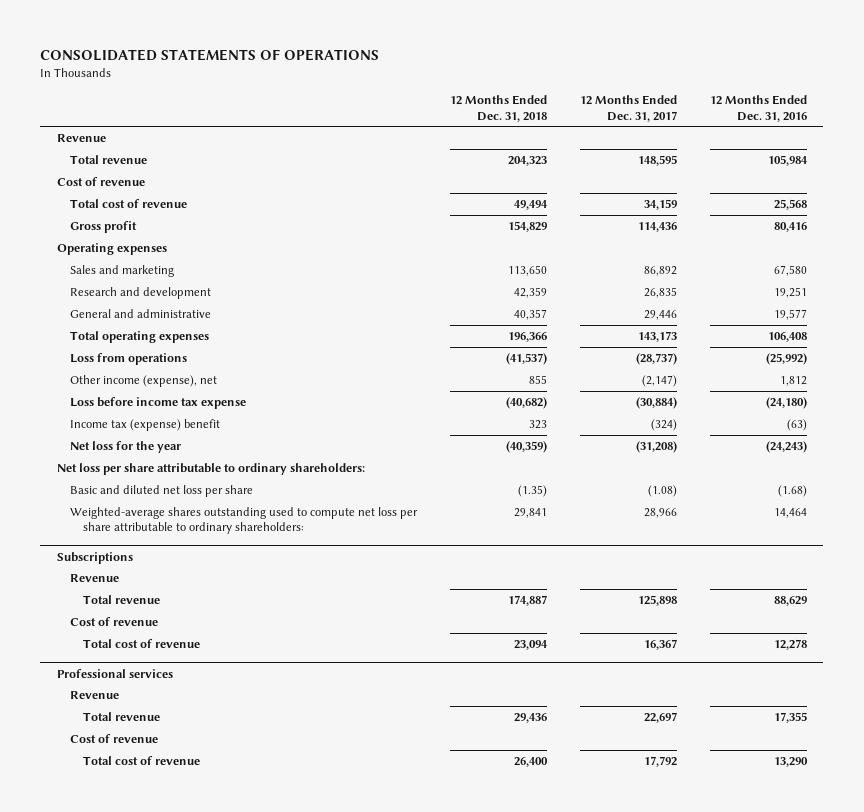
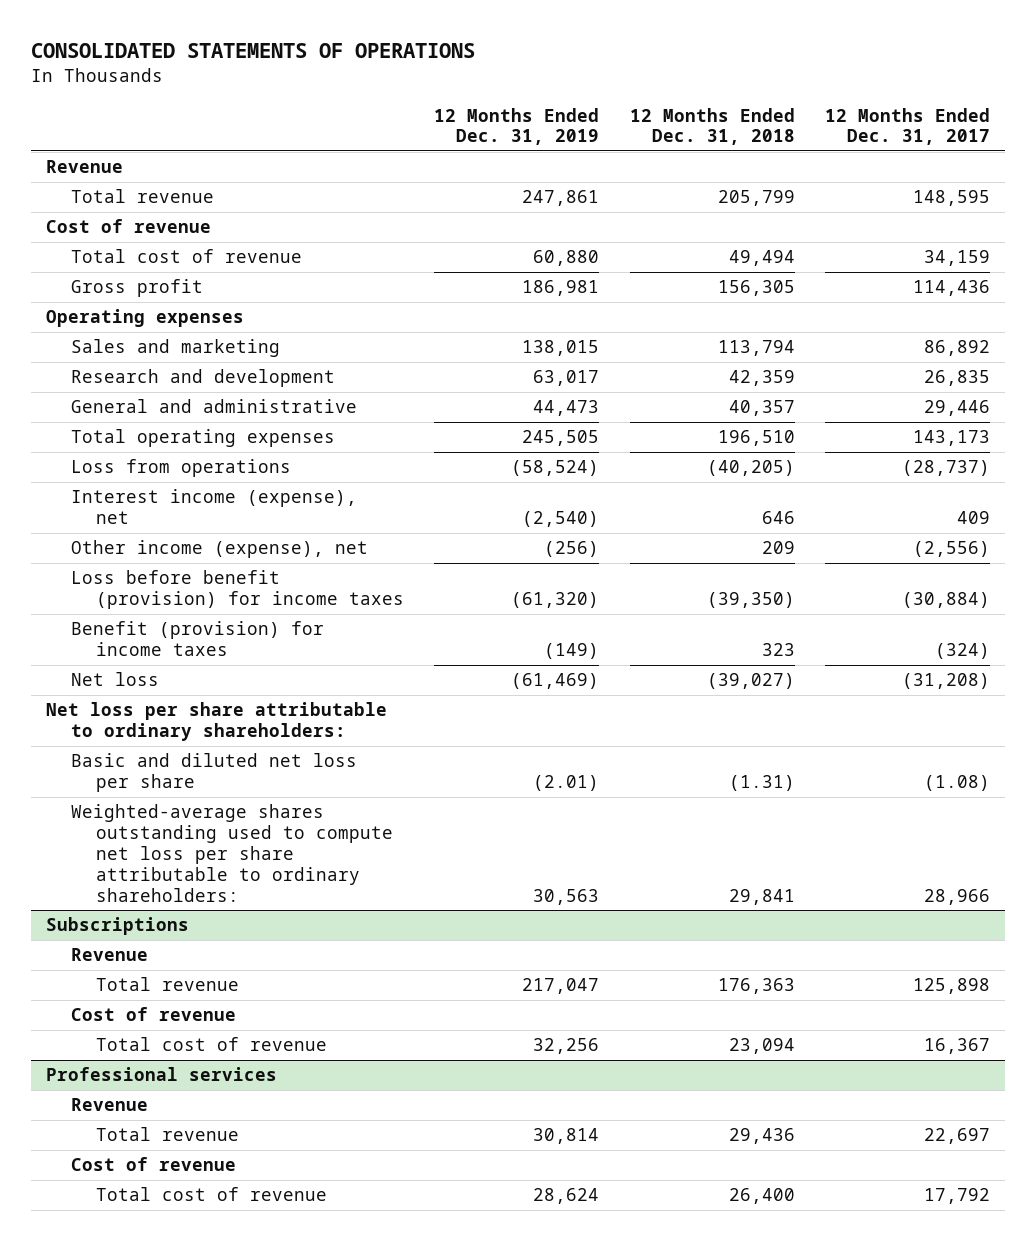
- | 12 Months Ended Dec. 31, 2018 | 12 Months Ended Dec. 31, 2017 | 12 Months Ended Dec. 31, 2016
+ | 12 Months Ended Dec. 31, 2019 | 12 Months Ended Dec. 31, 2018 | 12 Months Ended Dec. 31, 2017
- Total revenue | 204,323 | 148,595 | 105,984
+ Total revenue | 247,861 | 205,799 | 148,595
- Gross profit | 154,829 | 114,436 | 80,416
+ Gross profit | 186,981 | 156,305 | 114,436
- Sales and marketing | 113,650 | 86,892 | 67,580
+ Sales and marketing | 138,015 | 113,794 | 86,892
- Total operating expenses | 196,366 | 143,173 | 106,408
- Loss from operations | (41,537) | (28,737) | (25,992)
- Other income (expense), net | 855 | (2,147) | 1,812
- Loss before income tax expense | (40,682) | (30,884) | (24,180)
- Income tax (expense) benefit | 323 | (324) | (63)
- Net loss for the year | (40,359) | (31,208) | (24,243)
+ Total operating expenses | 245,505 | 196,510 | 143,173
+ Loss from operations | (58,524) | (40,205) | (28,737)
+ Interest income (expense), net | (2,540) | 646 | 409
+ Other income (expense), net | (256) | 209 | (2,556)
+ Loss before benefit (provision) for income taxes | (61,320) | (39,350) | (30,884)
+ Benefit (provision) for income taxes | (149) | 323 | (324)
+ Net loss | (61,469) | (39,027) | (31,208)
- Basic and diluted net loss per share | (1.35) | (1.08) | (1.68)
+ Basic and diluted net loss per share | (2.01) | (1.31) | (1.08)
@ Subscriptions
- Total revenue | 174,887 | 125,898 | 88,629
+ Total revenue | 217,047 | 176,363 | 125,898

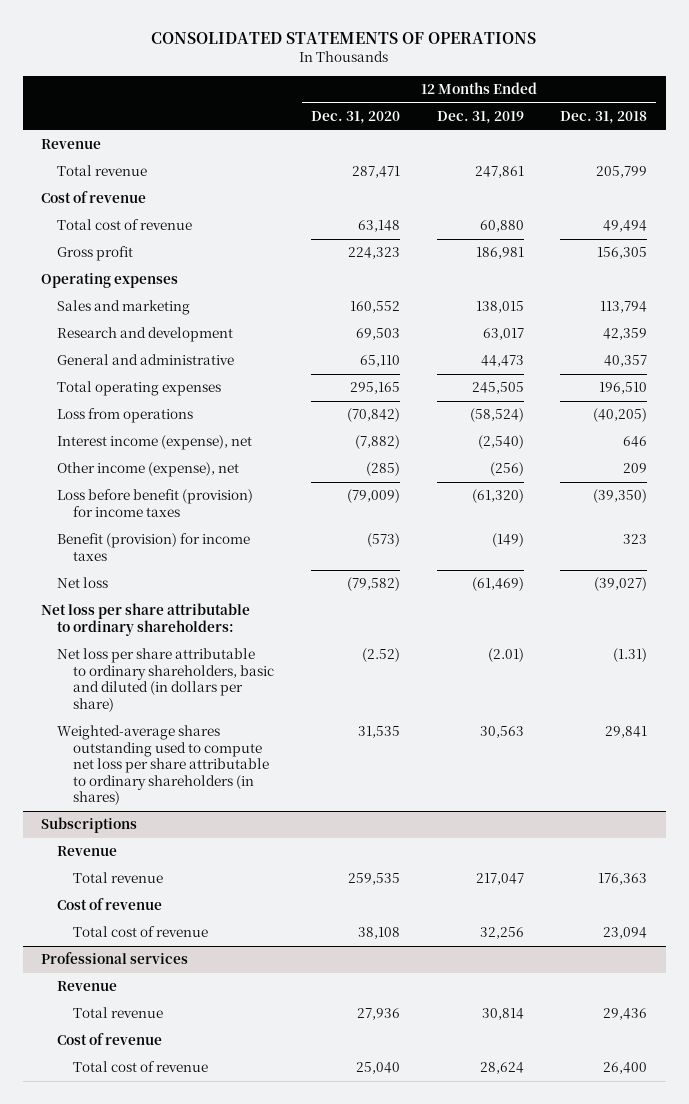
- | 12 Months Ended Dec. 31, 2019 | 12 Months Ended Dec. 31, 2018 | 12 Months Ended Dec. 31, 2017
+ | 12 Months Ended Dec. 31, 2020 | 12 Months Ended Dec. 31, 2019 | 12 Months Ended Dec. 31, 2018
- Basic and diluted net loss per share | (2.01) | (1.31) | (1.08)
- Weighted-average shares outstanding used to compute net loss per share attributable to ordinary shareholders: | 30,563 | 29,841 | 28,966
+ Net loss per share attributable to ordinary shareholders, basic and diluted (in dollars per share) | (2.52) | (2.01) | (1.31)
+ Weighted-average shares outstanding used to compute net loss per share attributable to ordinary shareholders (in shares) | 31,535 | 30,563 | 29,841

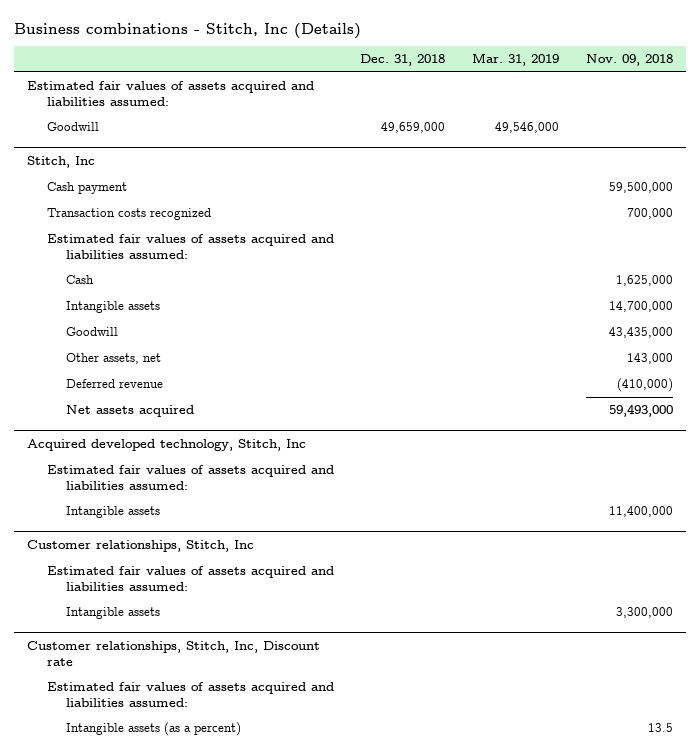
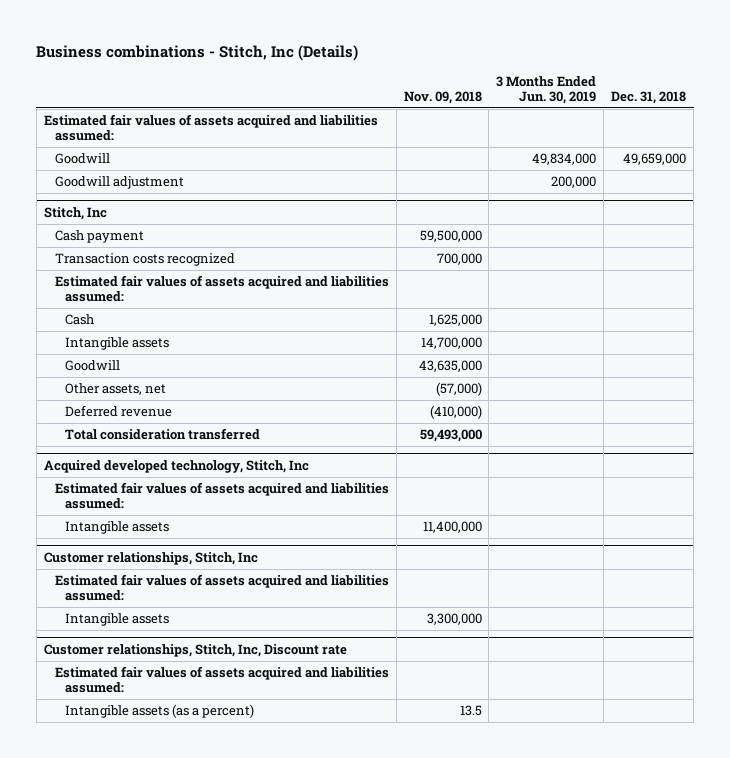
- | Dec. 31, 2018 | Mar. 31, 2019 | Nov. 09, 2018
+ | Nov. 09, 2018 | 3 Months Ended Jun. 30, 2019 | Dec. 31, 2018
+ Goodwill adjustment | | 200,000 |
@ Stitch, Inc
- Goodwill | | | 43,435,000
- Other assets, net | | | 143,000
+ Goodwill | 43,635,000 | |
+ Other assets, net | (57,000) | |
- Net assets acquired | | | 59,493,000
+ Total consideration transferred | 59,493,000 | |

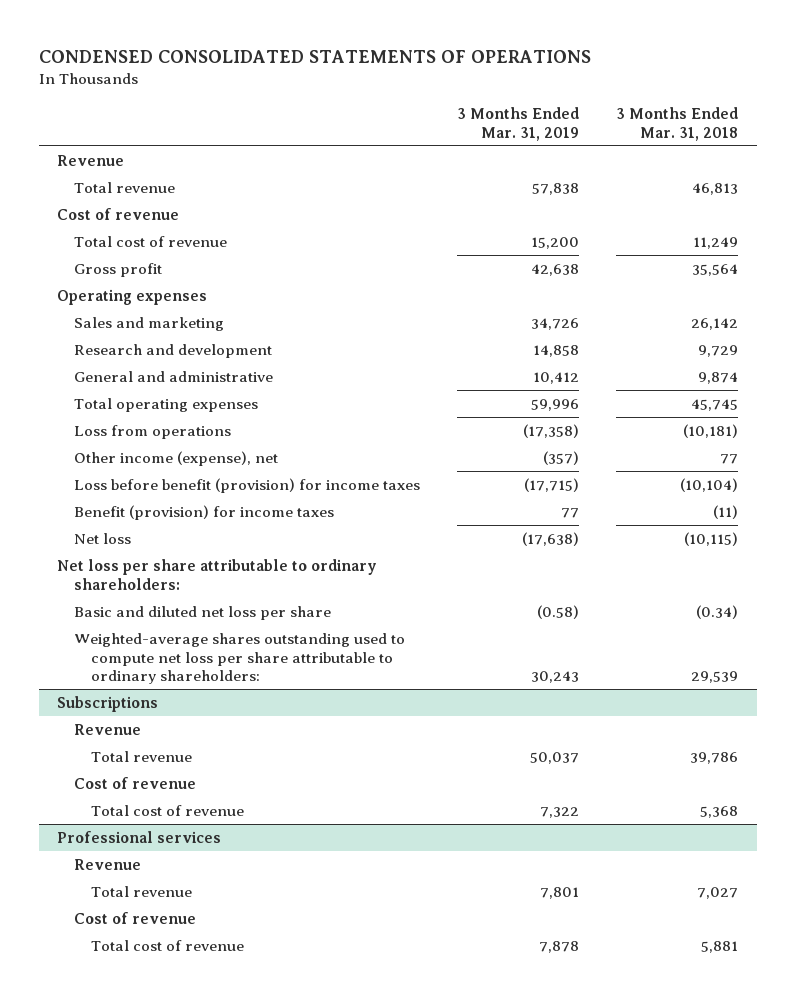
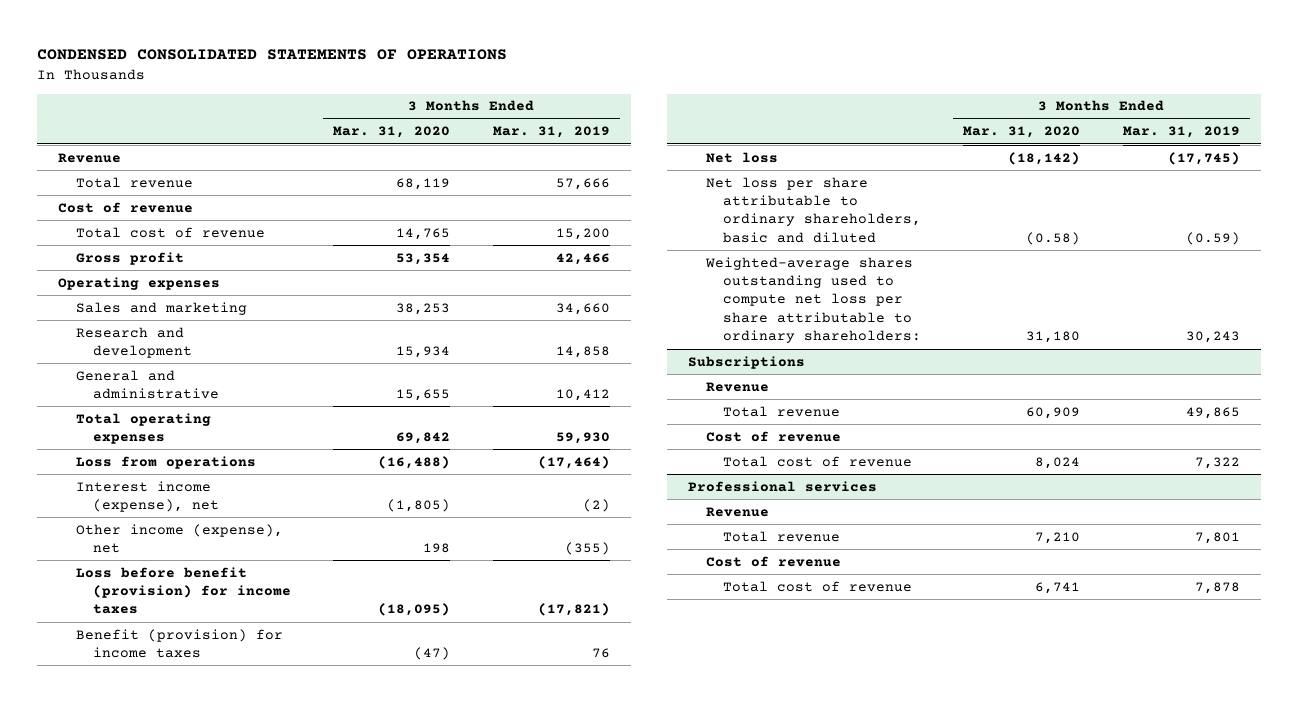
- | 3 Months Ended Mar. 31, 2019 | 3 Months Ended Mar. 31, 2018
+ | 3 Months Ended Mar. 31, 2020 | 3 Months Ended Mar. 31, 2019
- Total revenue | 57,838 | 46,813
+ Total revenue | 68,119 | 57,666
- Gross profit | 42,638 | 35,564
+ Gross profit | 53,354 | 42,466
- Sales and marketing | 34,726 | 26,142
+ Sales and marketing | 38,253 | 34,660
- Total operating expenses | 59,996 | 45,745
- Loss from operations | (17,358) | (10,181)
- Other income (expense), net | (357) | 77
- Loss before benefit (provision) for income taxes | (17,715) | (10,104)
- Benefit (provision) for income taxes | 77 | (11)
- Net loss | (17,638) | (10,115)
- Net loss per share attributable to ordinary shareholders:
- Basic and diluted net loss per share | (0.58) | (0.34)
+ Total operating expenses | 69,842 | 59,930
+ Loss from operations | (16,488) | (17,464)
+ Interest income (expense), net | (1,805) | (2)
+ Other income (expense), net | 198 | (355)
+ Loss before benefit (provision) for income taxes | (18,095) | (17,821)
+ Benefit (provision) for income taxes | (47) | 76
+ Net loss | (18,142) | (17,745)
+ Net loss per share attributable to ordinary shareholders, basic and diluted | (0.58) | (0.59)
@ Subscriptions
- Total revenue | 50,037 | 39,786
+ Total revenue | 60,909 | 49,865

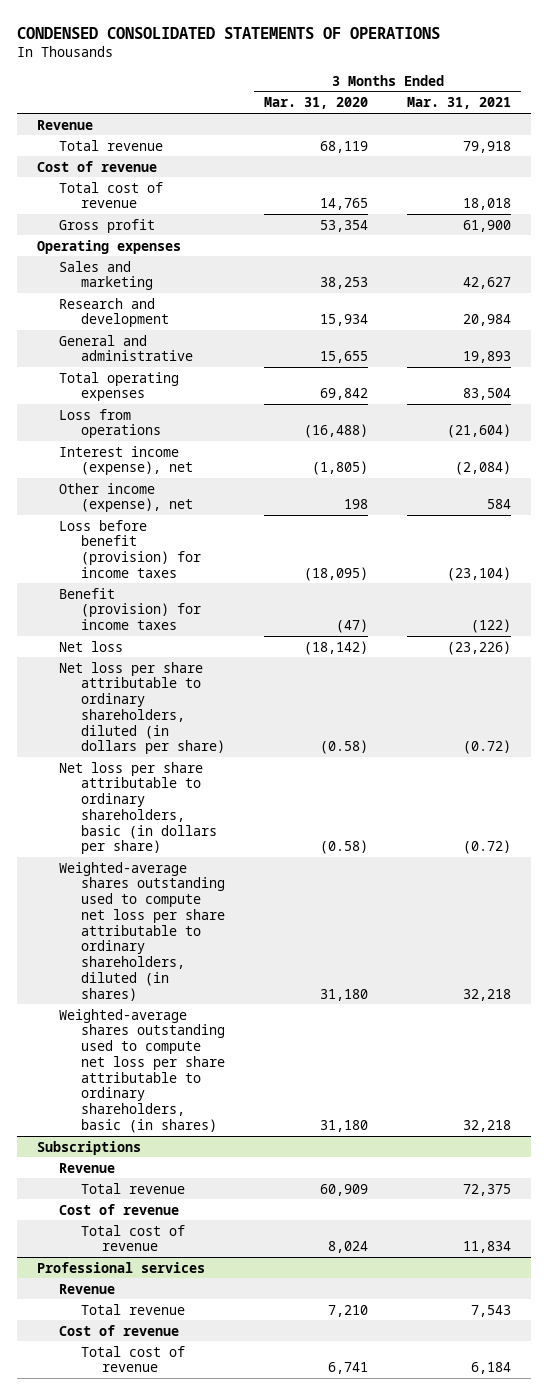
- | 3 Months Ended Mar. 31, 2020 | 3 Months Ended Mar. 31, 2019
+ | 3 Months Ended Mar. 31, 2020 | 3 Months Ended Mar. 31, 2021
- Net loss per share attributable to ordinary shareholders, basic and diluted | (0.58) | (0.59)
- Weighted-average shares outstanding used to compute net loss per share attributable to ordinary shareholders: | 31,180 | 30,243
+ Net loss per share attributable to ordinary shareholders, diluted (in dollars per share) | (0.58) | (0.72)
+ Net loss per share attributable to ordinary shareholders, basic (in dollars per share) | (0.58) | (0.72)
+ Weighted-average shares outstanding used to compute net loss per share attributable to ordinary shareholders, diluted (in shares) | 31,180 | 32,218
+ Weighted-average shares outstanding used to compute net loss per share attributable to ordinary shareholders, basic (in shares) | 31,180 | 32,218

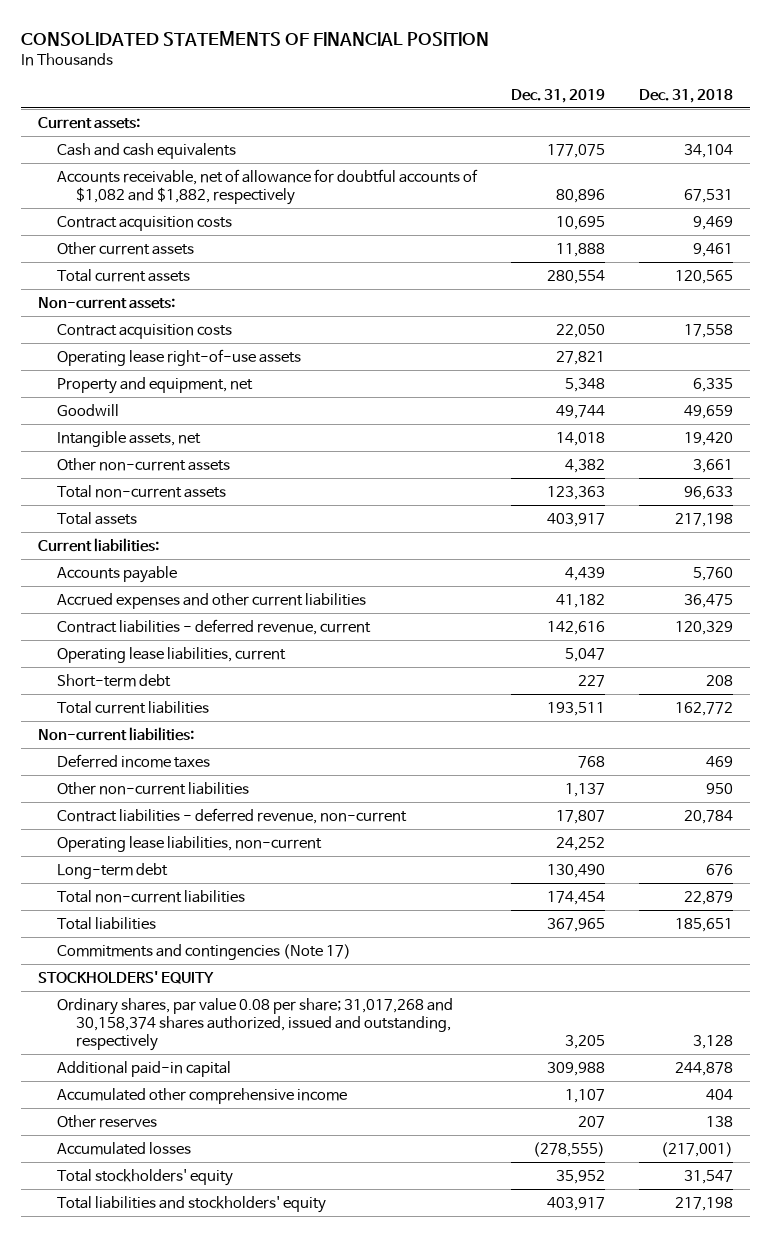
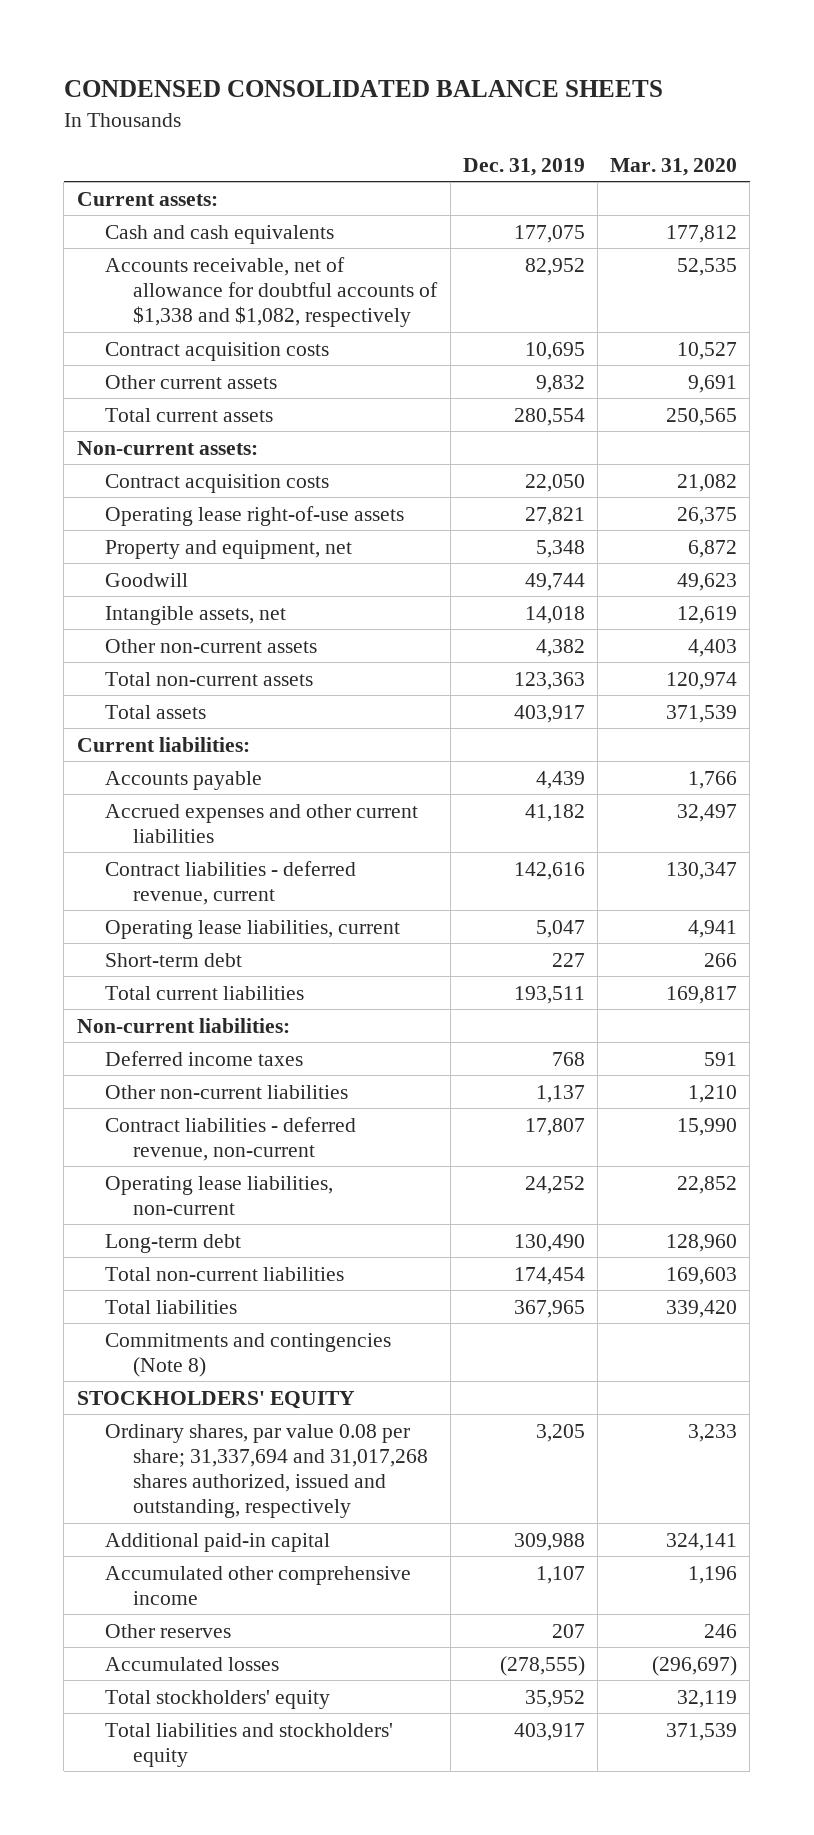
- CONSOLIDATED STATEMENTS OF FINANCIAL POSITION
+ CONDENSED CONSOLIDATED BALANCE SHEETS
- | Dec. 31, 2019 | Dec. 31, 2018
+ | Dec. 31, 2019 | Mar. 31, 2020
- Accounts receivable, net of allowance for doubtful accounts of $1,082 and $1,882, respectively | 80,896 | 67,531
+ Accounts receivable, net of allowance for doubtful accounts of $1,338 and $1,082, respectively | 82,952 | 52,535
- Other current assets | 11,888 | 9,461
+ Other current assets | 9,832 | 9,691
- Commitments and contingencies (Note 17)
+ Commitments and contingencies (Note 8)
- Ordinary shares, par value 0.08 per share; 31,017,268 and 30,158,374 shares authorized, issued and outstanding, respectively | 3,205 | 3,128
+ Ordinary shares, par value 0.08 per share; 31,337,694 and 31,017,268 shares authorized, issued and outstanding, respectively | 3,205 | 3,233

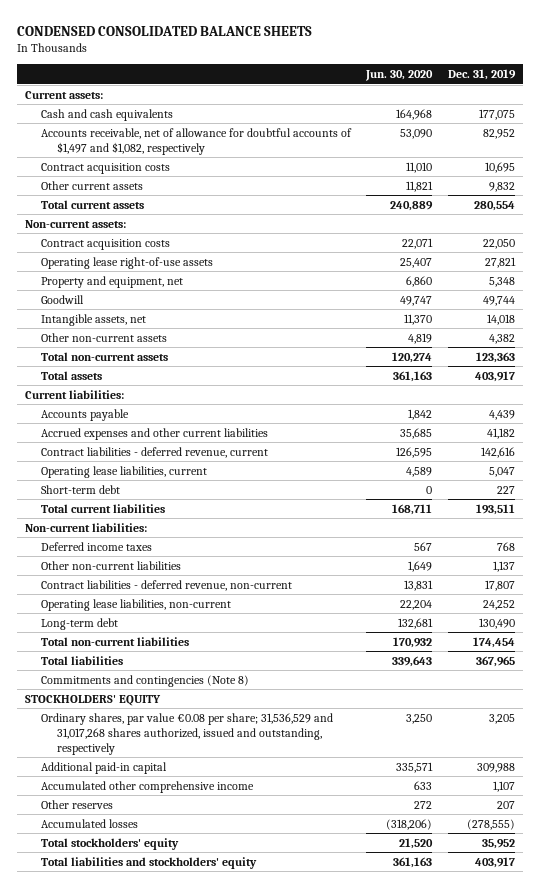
- | Dec. 31, 2019 | Mar. 31, 2020
+ | Jun. 30, 2020 | Dec. 31, 2019
- Accounts receivable, net of allowance for doubtful accounts of $1,338 and $1,082, respectively | 82,952 | 52,535
+ Accounts receivable, net of allowance for doubtful accounts of $1,497 and $1,082, respectively | 53,090 | 82,952
- Ordinary shares, par value 0.08 per share; 31,337,694 and 31,017,268 shares authorized, issued and outstanding, respectively | 3,205 | 3,233
+ Ordinary shares, par value €0.08 per share; 31,536,529 and 31,017,268 shares authorized, issued and outstanding, respectively | 3,250 | 3,205

